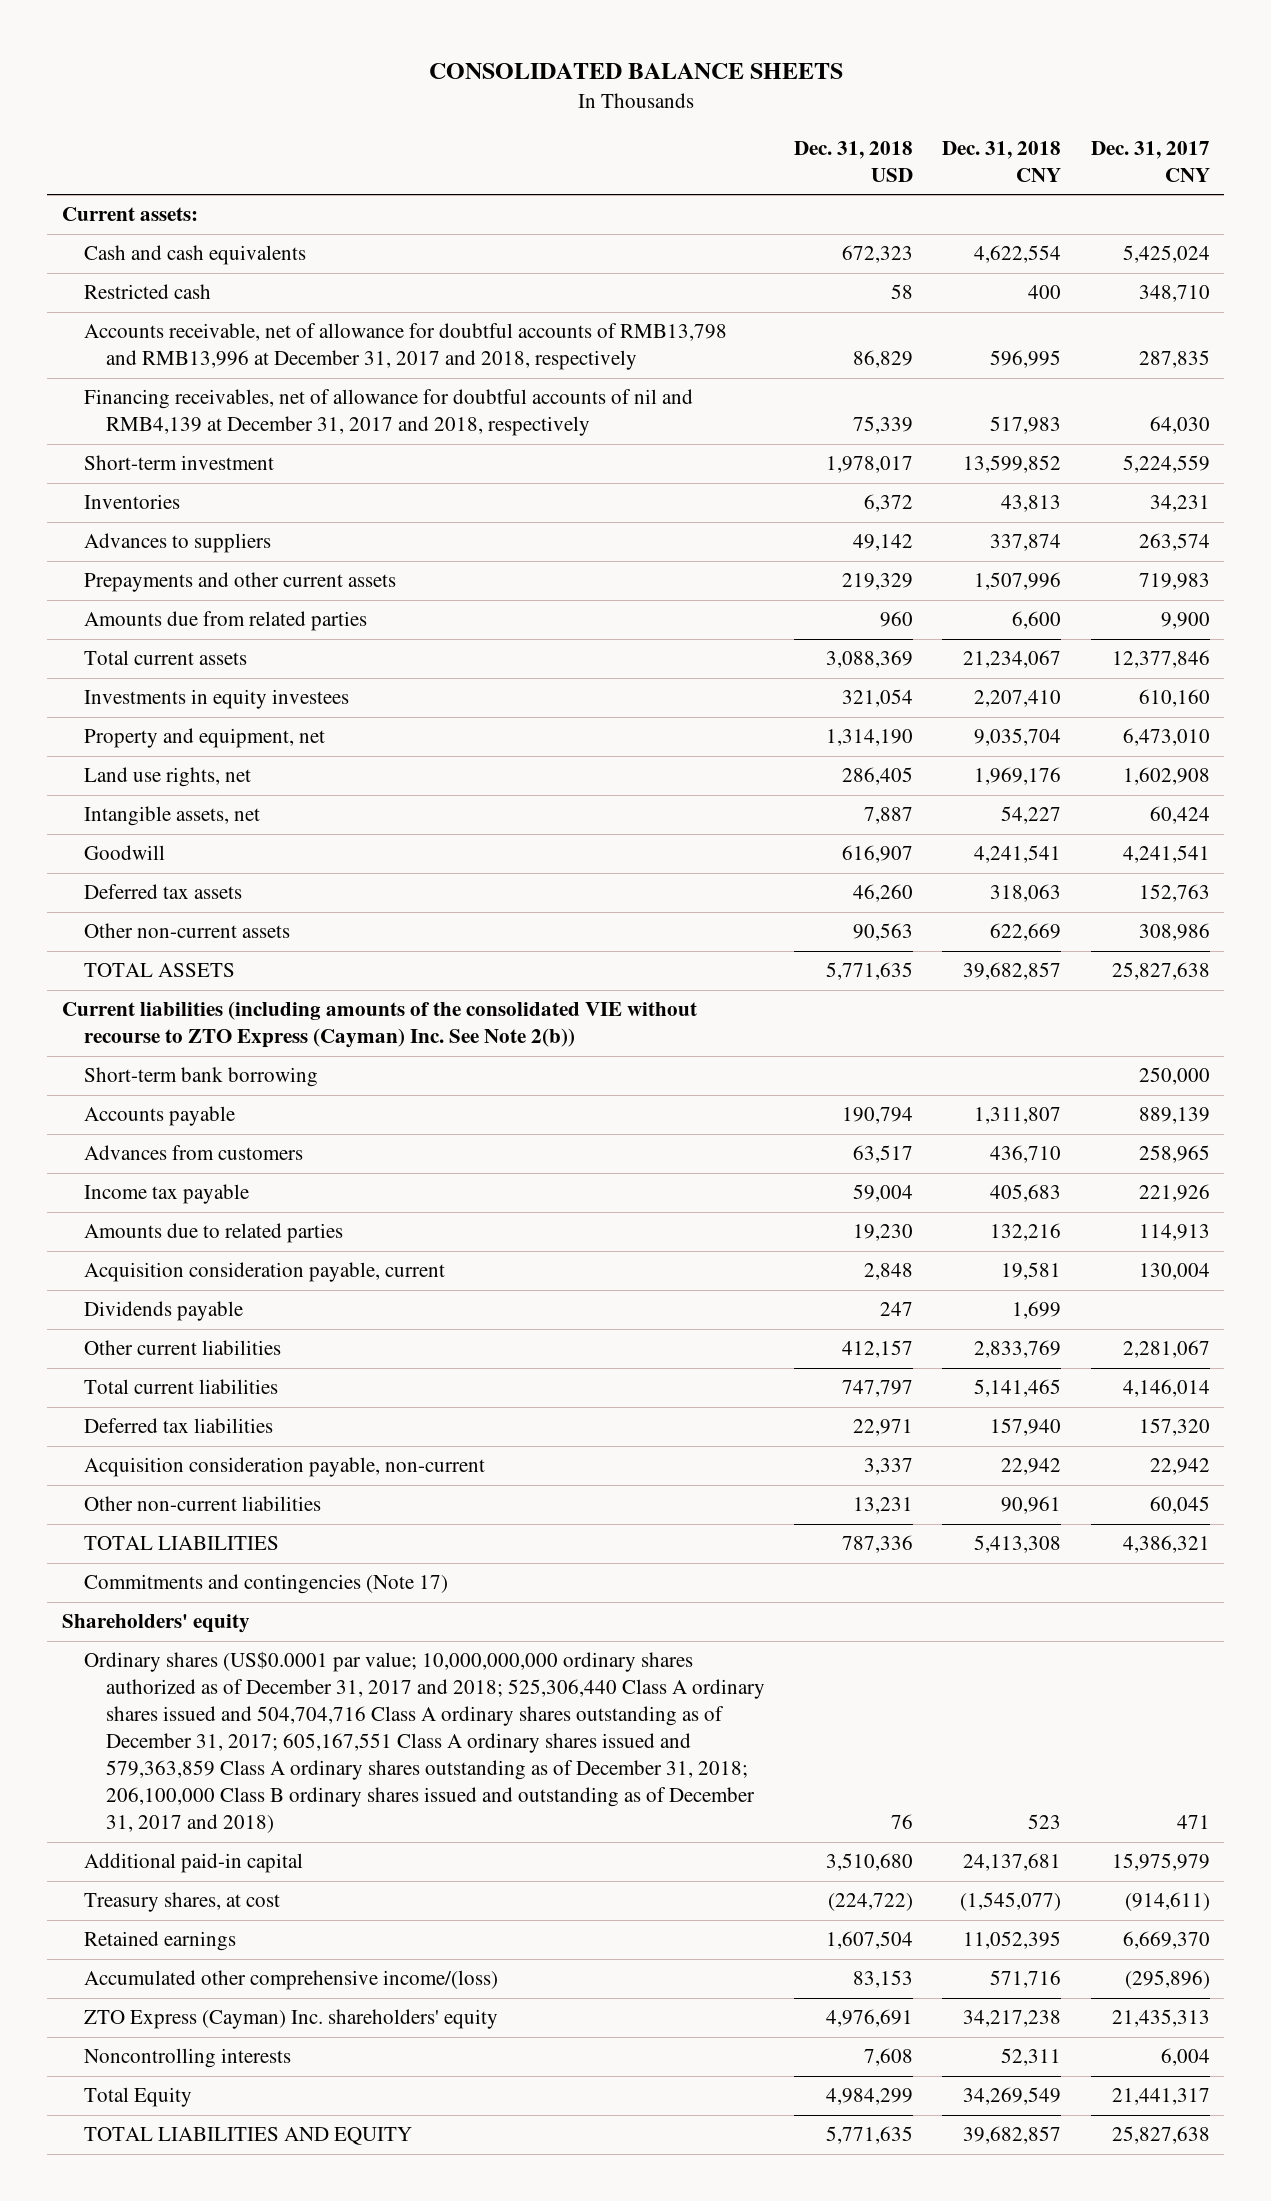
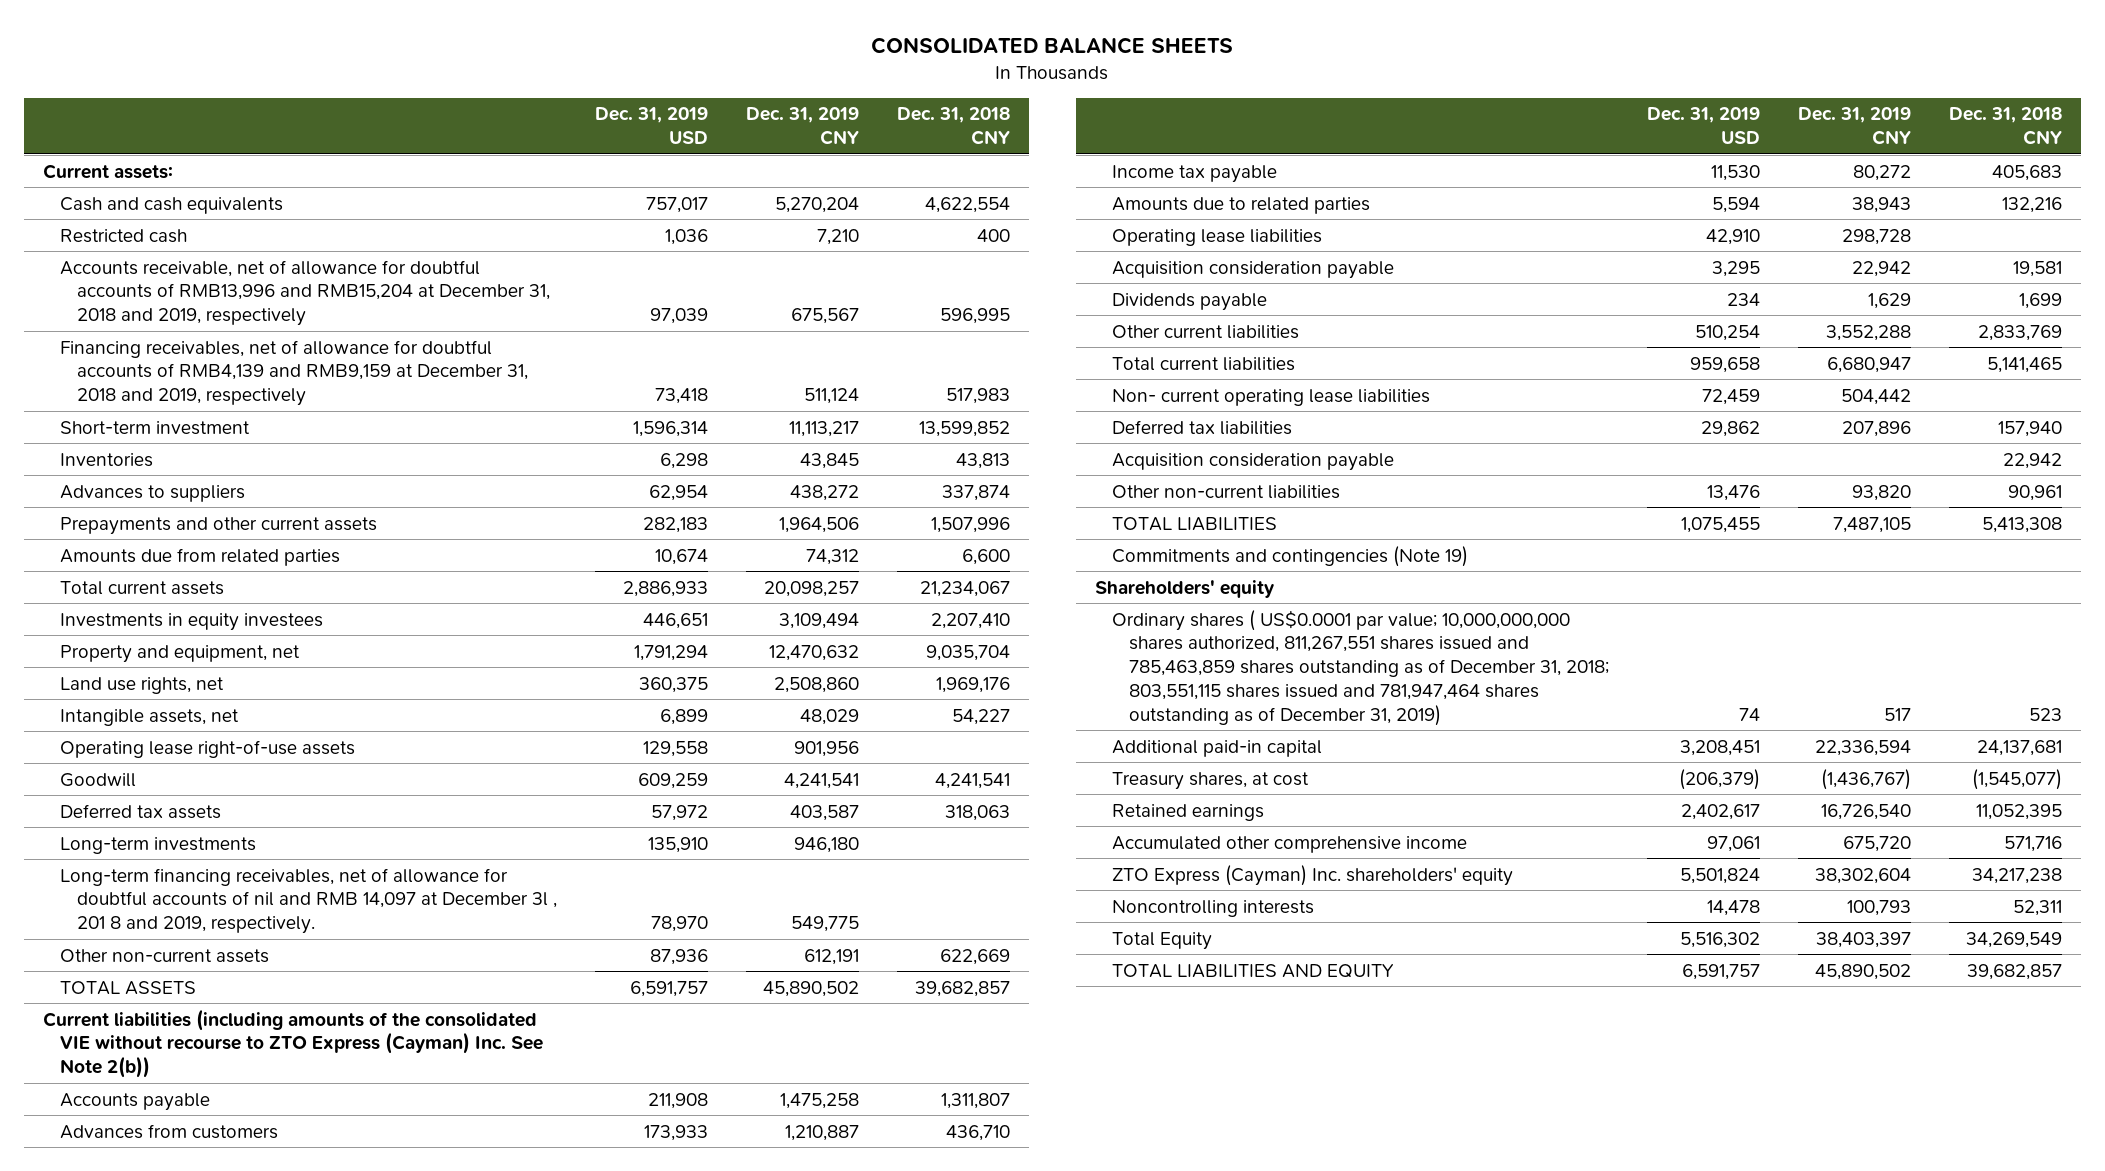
- | Dec. 31, 2018 USD | Dec. 31, 2018 CNY | Dec. 31, 2017 CNY
+ | Dec. 31, 2019 USD | Dec. 31, 2019 CNY | Dec. 31, 2018 CNY
- Accounts receivable, net of allowance for doubtful accounts of RMB13,798 and RMB13,996 at December 31, 2017 and 2018, respectively | 86,829 | 596,995 | 287,835
- Financing receivables, net of allowance for doubtful accounts of nil and RMB4,139 at December 31, 2017 and 2018, respectively | 75,339 | 517,983 | 64,030
+ Accounts receivable, net of allowance for doubtful accounts of RMB13,996 and RMB15,204 at December 31, 2018 and 2019, respectively | 97,039 | 675,567 | 596,995
+ Financing receivables, net of allowance for doubtful accounts of RMB4,139 and RMB9,159 at December 31, 2018 and 2019, respectively | 73,418 | 511,124 | 517,983
+ Operating lease right-of-use assets | 129,558 | 901,956 |
+ Long-term investments | 135,910 | 946,180 |
+ Long-term financing receivables, net of allowance for doubtful accounts of nil and RMB 14,097 at December 3l , 201 8 and 2019, respectively. | 78,970 | 549,775 |
- Short-term bank borrowing | | | 250,000
- Acquisition consideration payable, current | 2,848 | 19,581 | 130,004
+ Operating lease liabilities | 42,910 | 298,728 |
+ Acquisition consideration payable | 3,295 | 22,942 | 19,581
+ Non- current operating lease liabilities | 72,459 | 504,442 |
- Acquisition consideration payable, non-current | 3,337 | 22,942 | 22,942
+ Acquisition consideration payable | | | 22,942
- Commitments and contingencies (Note 17)
+ Commitments and contingencies (Note 19)
- Ordinary shares (US$0.0001 par value; 10,000,000,000 ordinary shares authorized as of December 31, 2017 and 2018; 525,306,440 Class A ordinary shares issued and 504,704,716 Class A ordinary shares outstanding as of December 31, 2017; 605,167,551 Class A ordinary shares issued and 579,363,859 Class A ordinary shares outstanding as of December 31, 2018; 206,100,000 Class B ordinary shares issued and outstanding as of December 31, 2017 and 2018) | 76 | 523 | 471
+ Ordinary shares ( US$0.0001 par value; 10,000,000,000 shares authorized, 811,267,551 shares issued and 785,463,859 shares outstanding as of December 31, 2018; 803,551,115 shares issued and 781,947,464 shares outstanding as of December 31, 2019) | 74 | 517 | 523
- Accumulated other comprehensive income/(loss) | 83,153 | 571,716 | (295,896)
+ Accumulated other comprehensive income | 97,061 | 675,720 | 571,716

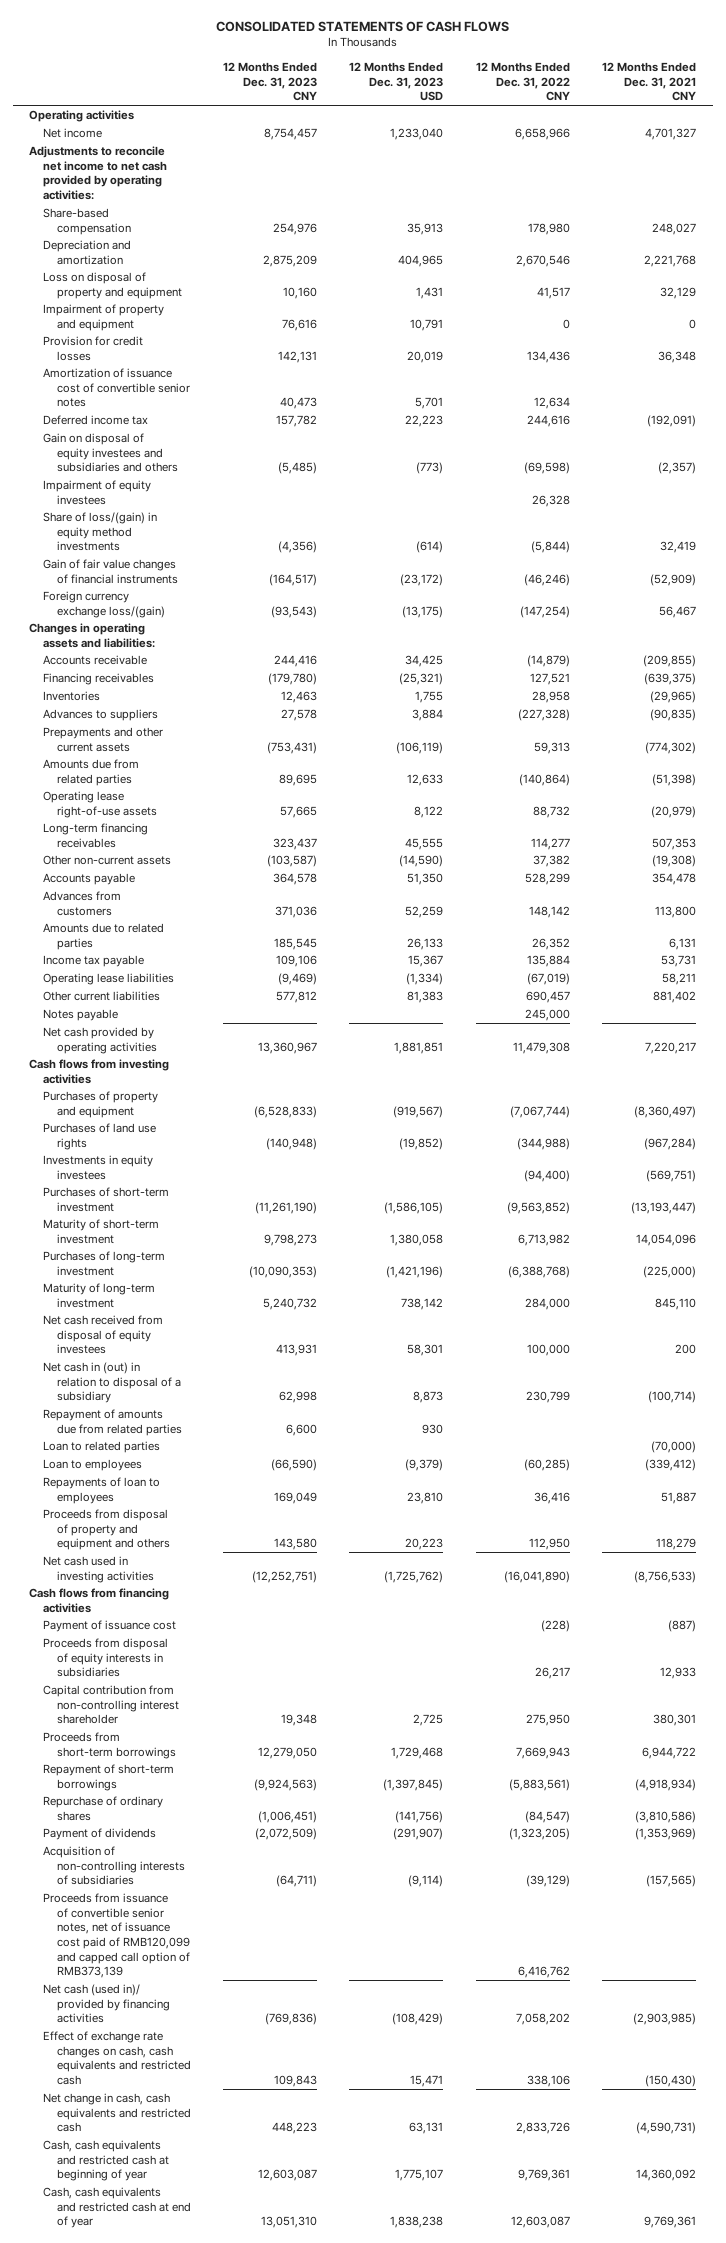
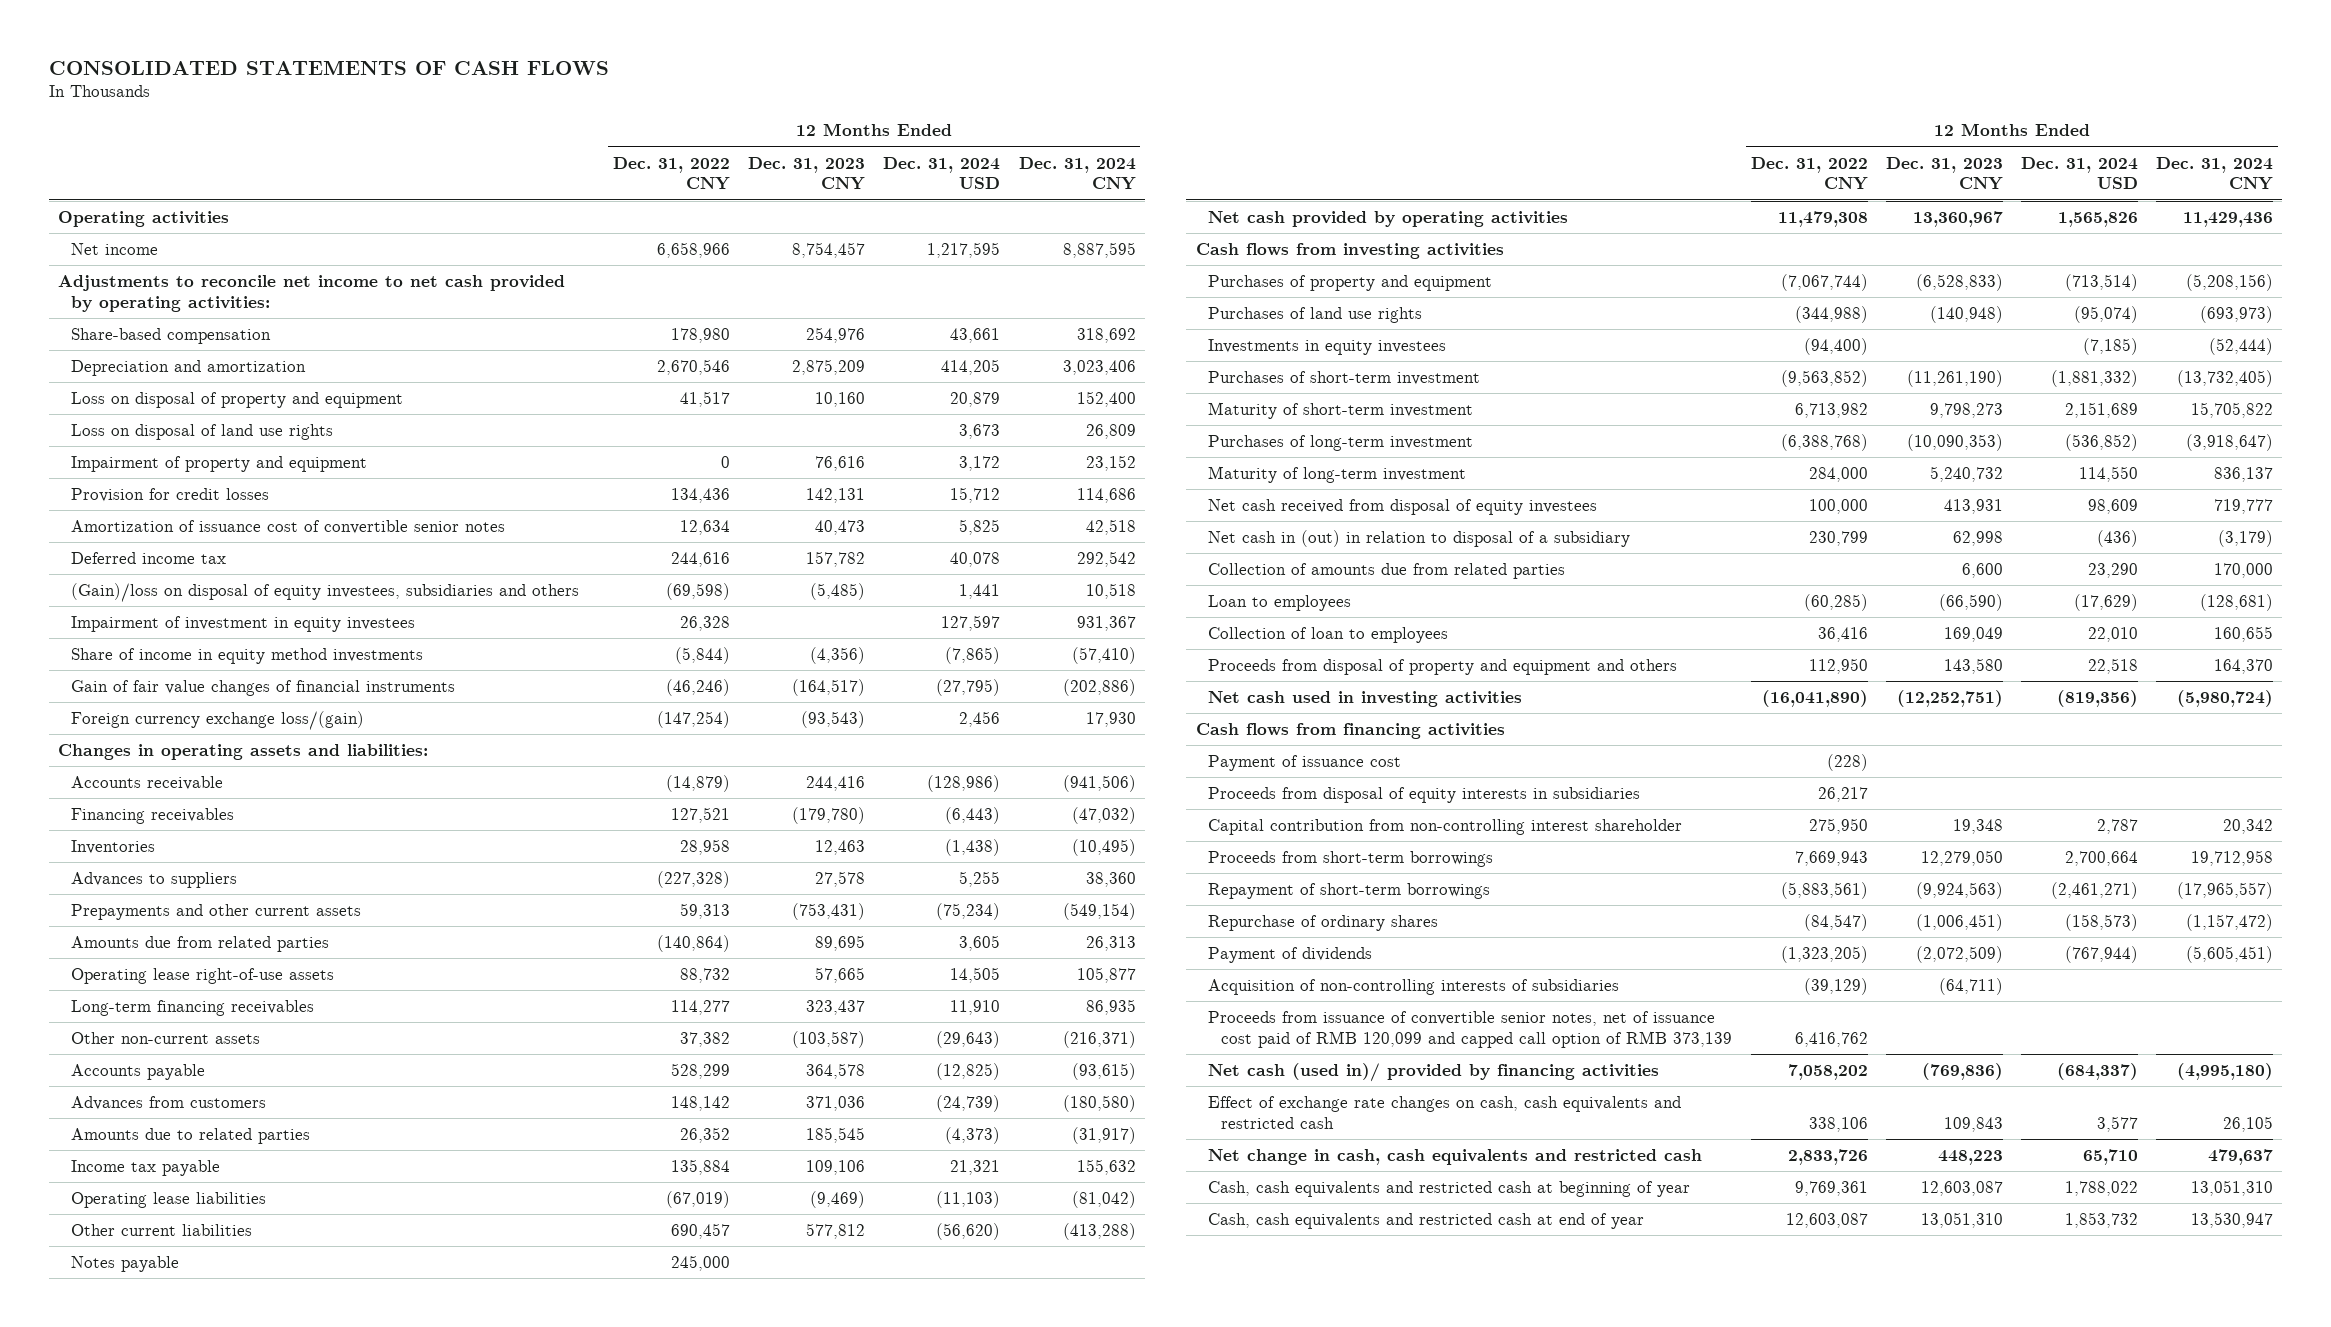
- | 12 Months Ended Dec. 31, 2023 CNY | 12 Months Ended Dec. 31, 2023 USD | 12 Months Ended Dec. 31, 2022 CNY | 12 Months Ended Dec. 31, 2021 CNY
+ | 12 Months Ended Dec. 31, 2022 CNY | 12 Months Ended Dec. 31, 2023 CNY | 12 Months Ended Dec. 31, 2024 USD | 12 Months Ended Dec. 31, 2024 CNY
+ Loss on disposal of land use rights | | | 3,673 | 26,809
- Gain on disposal of equity investees and subsidiaries and others | (5,485) | (773) | (69,598) | (2,357)
- Impairment of equity investees | | | 26,328 |
- Share of loss/(gain) in equity method investments | (4,356) | (614) | (5,844) | 32,419
+ (Gain)/loss on disposal of equity investees, subsidiaries and others | (69,598) | (5,485) | 1,441 | 10,518
+ Impairment of investment in equity investees | 26,328 | | 127,597 | 931,367
+ Share of income in equity method investments | (5,844) | (4,356) | (7,865) | (57,410)
- Repayment of amounts due from related parties | 6,600 | 930 | |
- Loan to related parties | | | | (70,000)
+ Collection of amounts due from related parties | | 6,600 | 23,290 | 170,000
- Repayments of loan to employees | 169,049 | 23,810 | 36,416 | 51,887
+ Collection of loan to employees | 36,416 | 169,049 | 22,010 | 160,655
- Proceeds from issuance of convertible senior notes, net of issuance cost paid of RMB120,099 and capped call option of RMB373,139 | | | 6,416,762 |
+ Proceeds from issuance of convertible senior notes, net of issuance cost paid of RMB 120,099 and capped call option of RMB 373,139 | 6,416,762 | | |

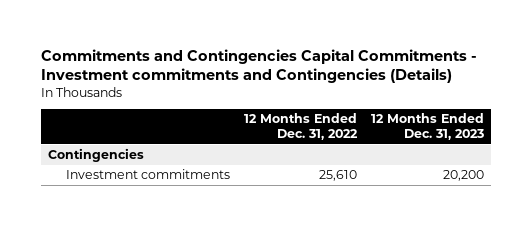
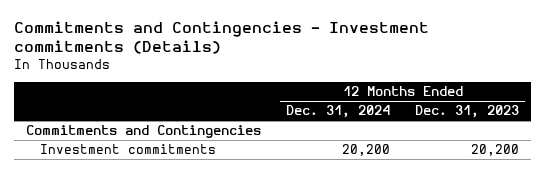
- Commitments and Contingencies Capital Commitments - Investment commitments and Contingencies (Details)
+ Commitments and Contingencies - Investment commitments (Details)
- | 12 Months Ended Dec. 31, 2022 | 12 Months Ended Dec. 31, 2023
+ | 12 Months Ended Dec. 31, 2024 | 12 Months Ended Dec. 31, 2023
- Contingencies
+ Commitments and Contingencies

